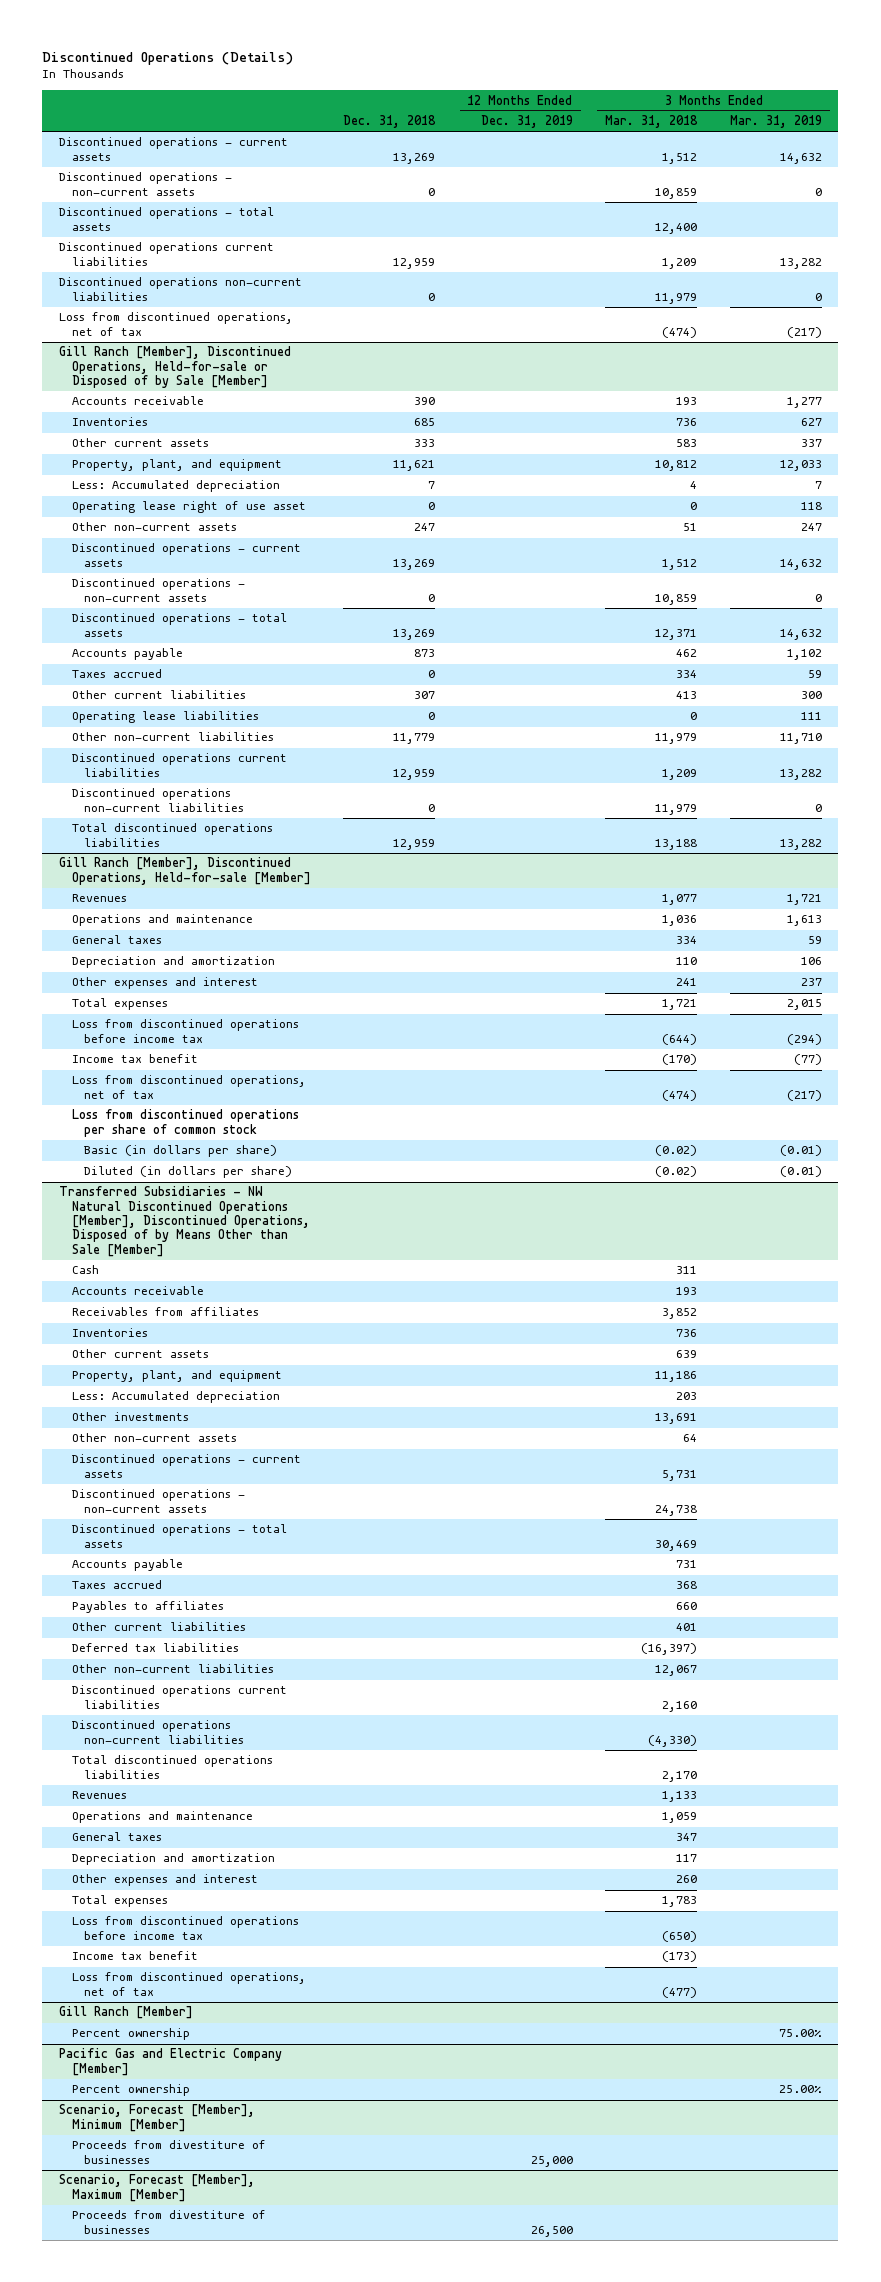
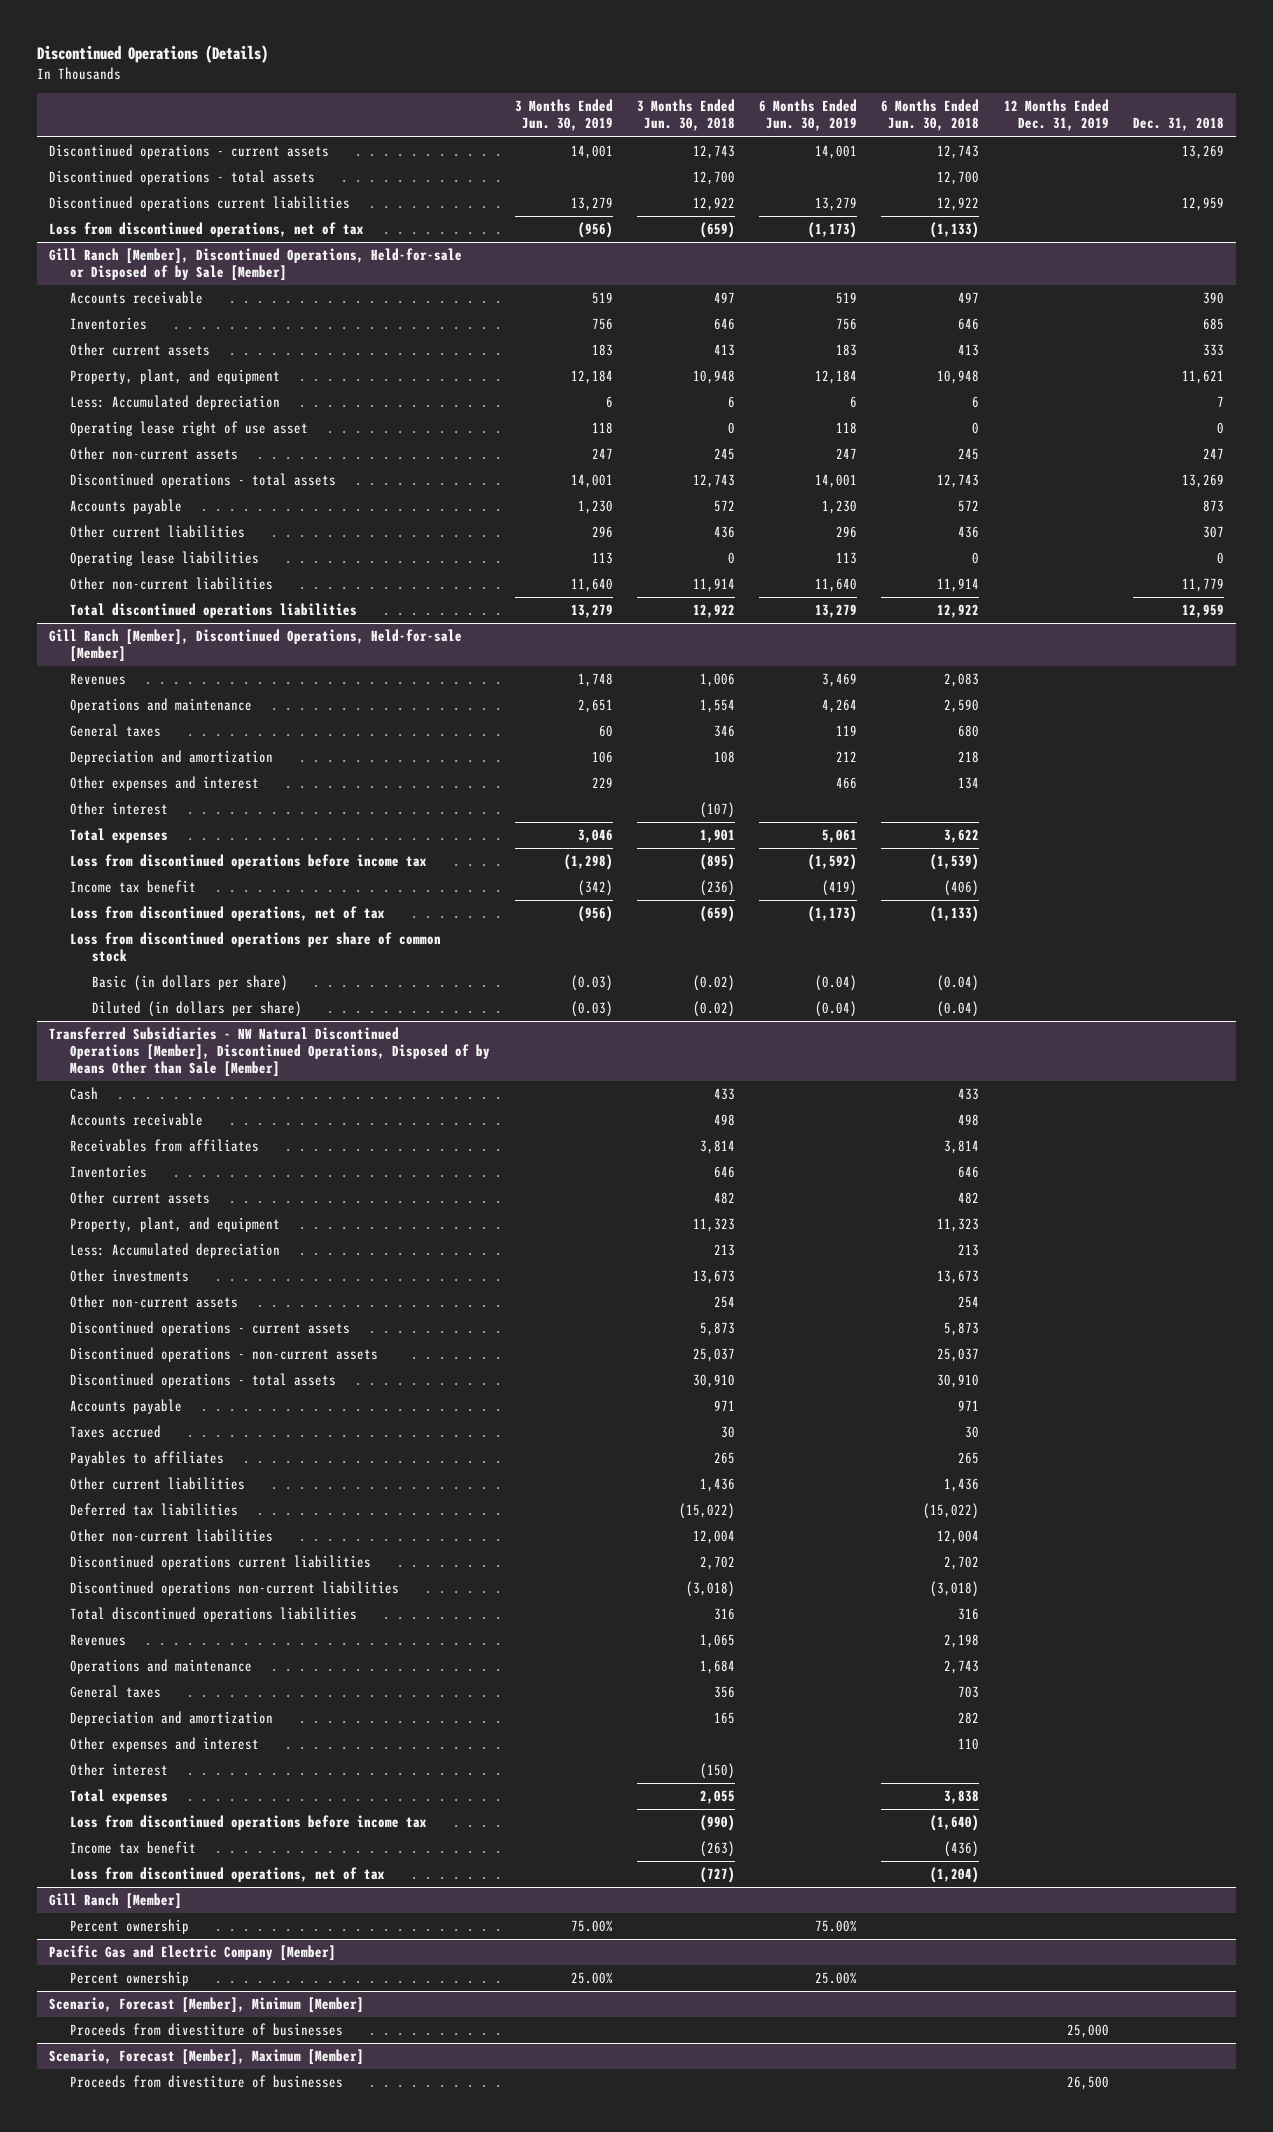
- | Dec. 31, 2018 | 12 Months Ended Dec. 31, 2019 | 3 Months Ended Mar. 31, 2018 | 3 Months Ended Mar. 31, 2019
+ | 3 Months Ended Jun. 30, 2019 | 3 Months Ended Jun. 30, 2018 | 6 Months Ended Jun. 30, 2019 | 6 Months Ended Jun. 30, 2018 | 12 Months Ended Dec. 31, 2019 | Dec. 31, 2018
- Discontinued operations - non-current assets | 0 | | 10,859 | 0
- Discontinued operations non-current liabilities | 0 | | 11,979 | 0
@ Gill Ranch [Member], Discontinued Operations, Held-for-sale or Disposed of by Sale [Member]
- Discontinued operations - current assets | 13,269 | | 1,512 | 14,632
- Discontinued operations - non-current assets | 0 | | 10,859 | 0
- Taxes accrued | 0 | | 334 | 59
- Discontinued operations current liabilities | 12,959 | | 1,209 | 13,282
- Discontinued operations non-current liabilities | 0 | | 11,979 | 0
@ Gill Ranch [Member], Discontinued Operations, Held-for-sale [Member]
+ Other interest | | (107) | | | |
@ Transferred Subsidiaries - NW Natural Discontinued Operations [Member], Discontinued Operations, Disposed of by Means Other than Sale [Member]
+ Other interest | | (150) | | | |

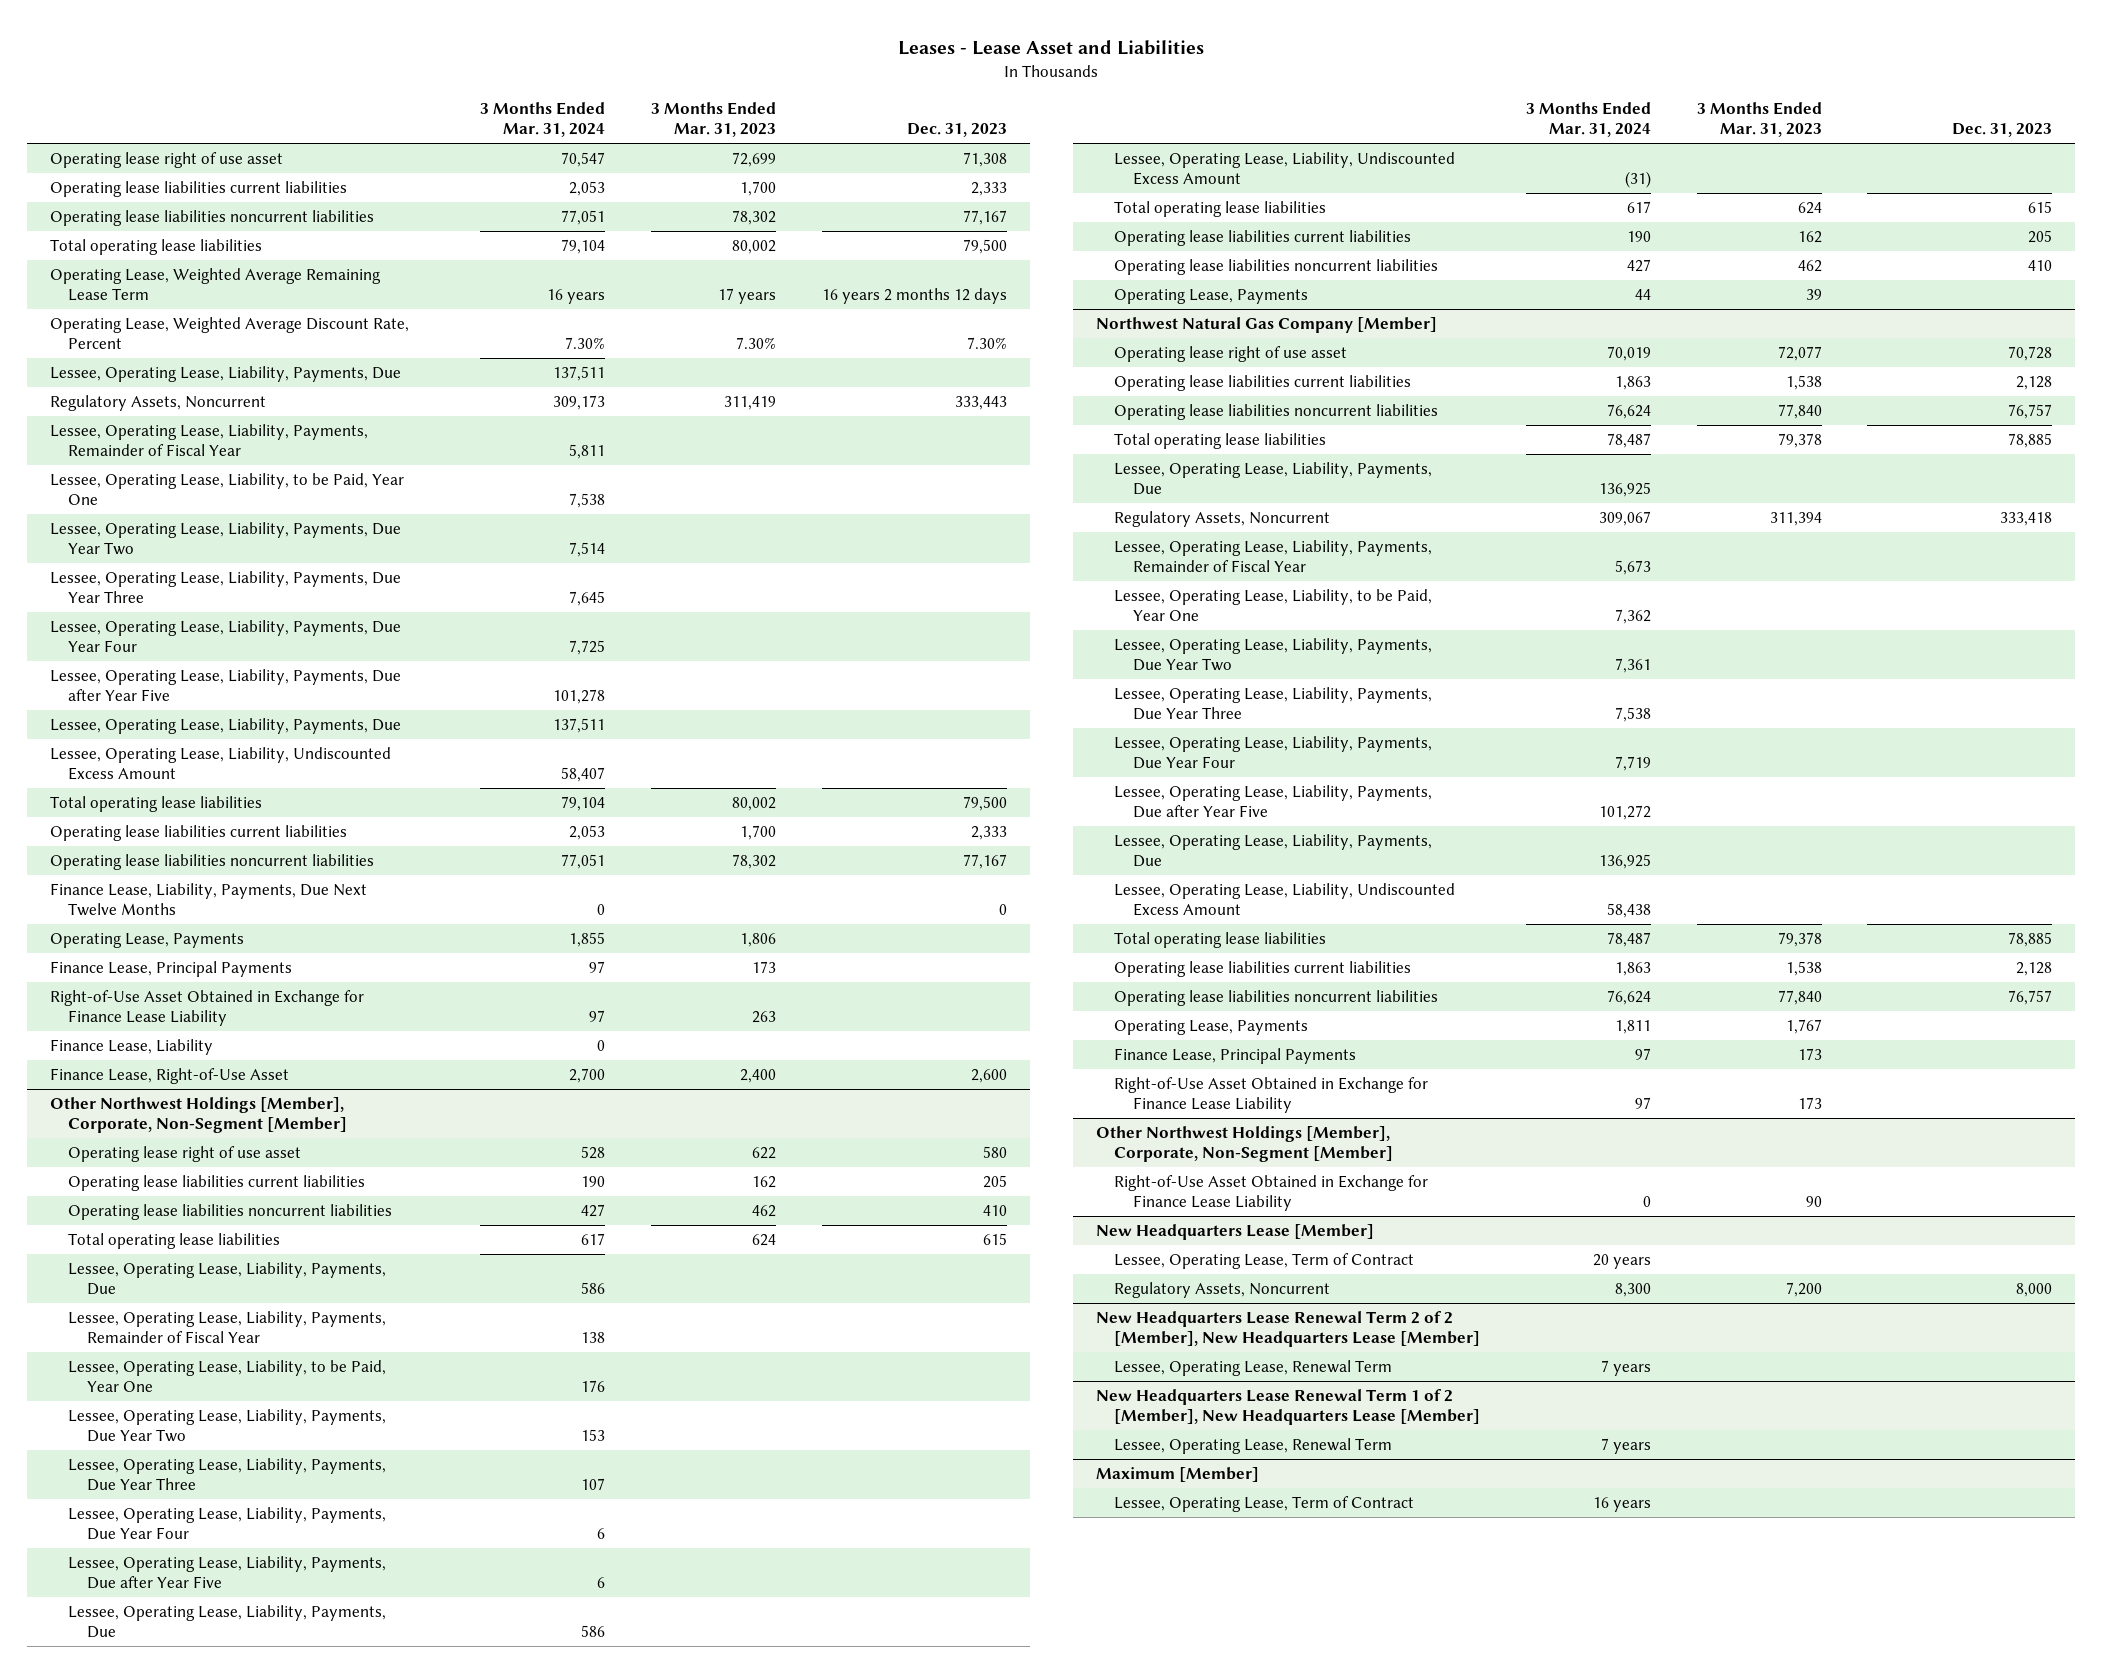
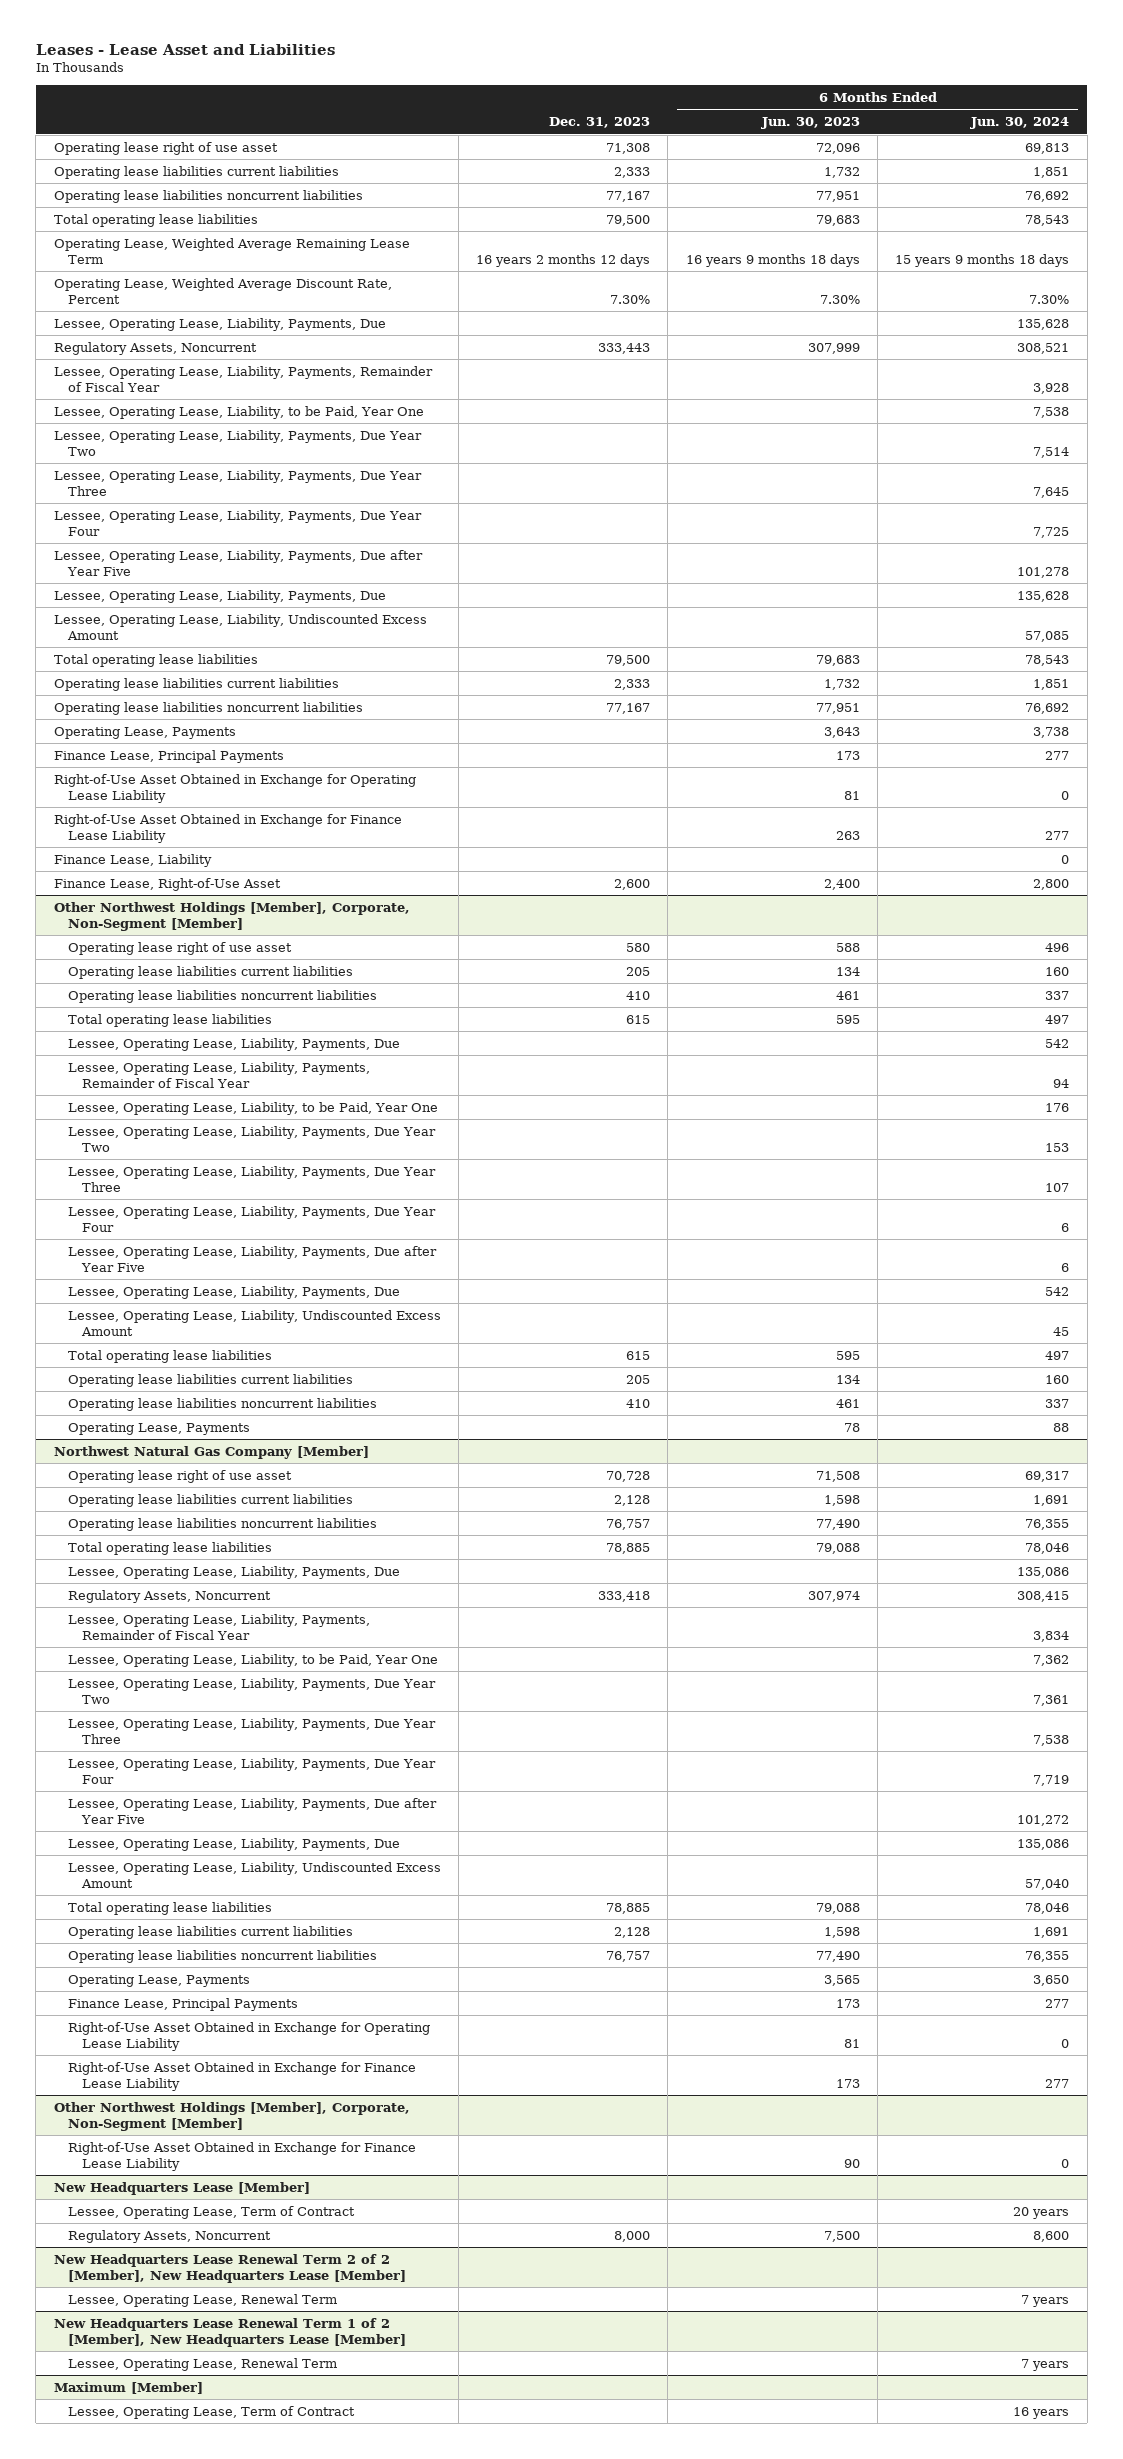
- | 3 Months Ended Mar. 31, 2024 | 3 Months Ended Mar. 31, 2023 | Dec. 31, 2023
+ | Dec. 31, 2023 | 6 Months Ended Jun. 30, 2023 | 6 Months Ended Jun. 30, 2024
- Finance Lease, Liability, Payments, Due Next Twelve Months | 0 | | 0
+ Right-of-Use Asset Obtained in Exchange for Operating Lease Liability | | 81 | 0
@ Northwest Natural Gas Company [Member]
+ Right-of-Use Asset Obtained in Exchange for Operating Lease Liability | | 81 | 0

